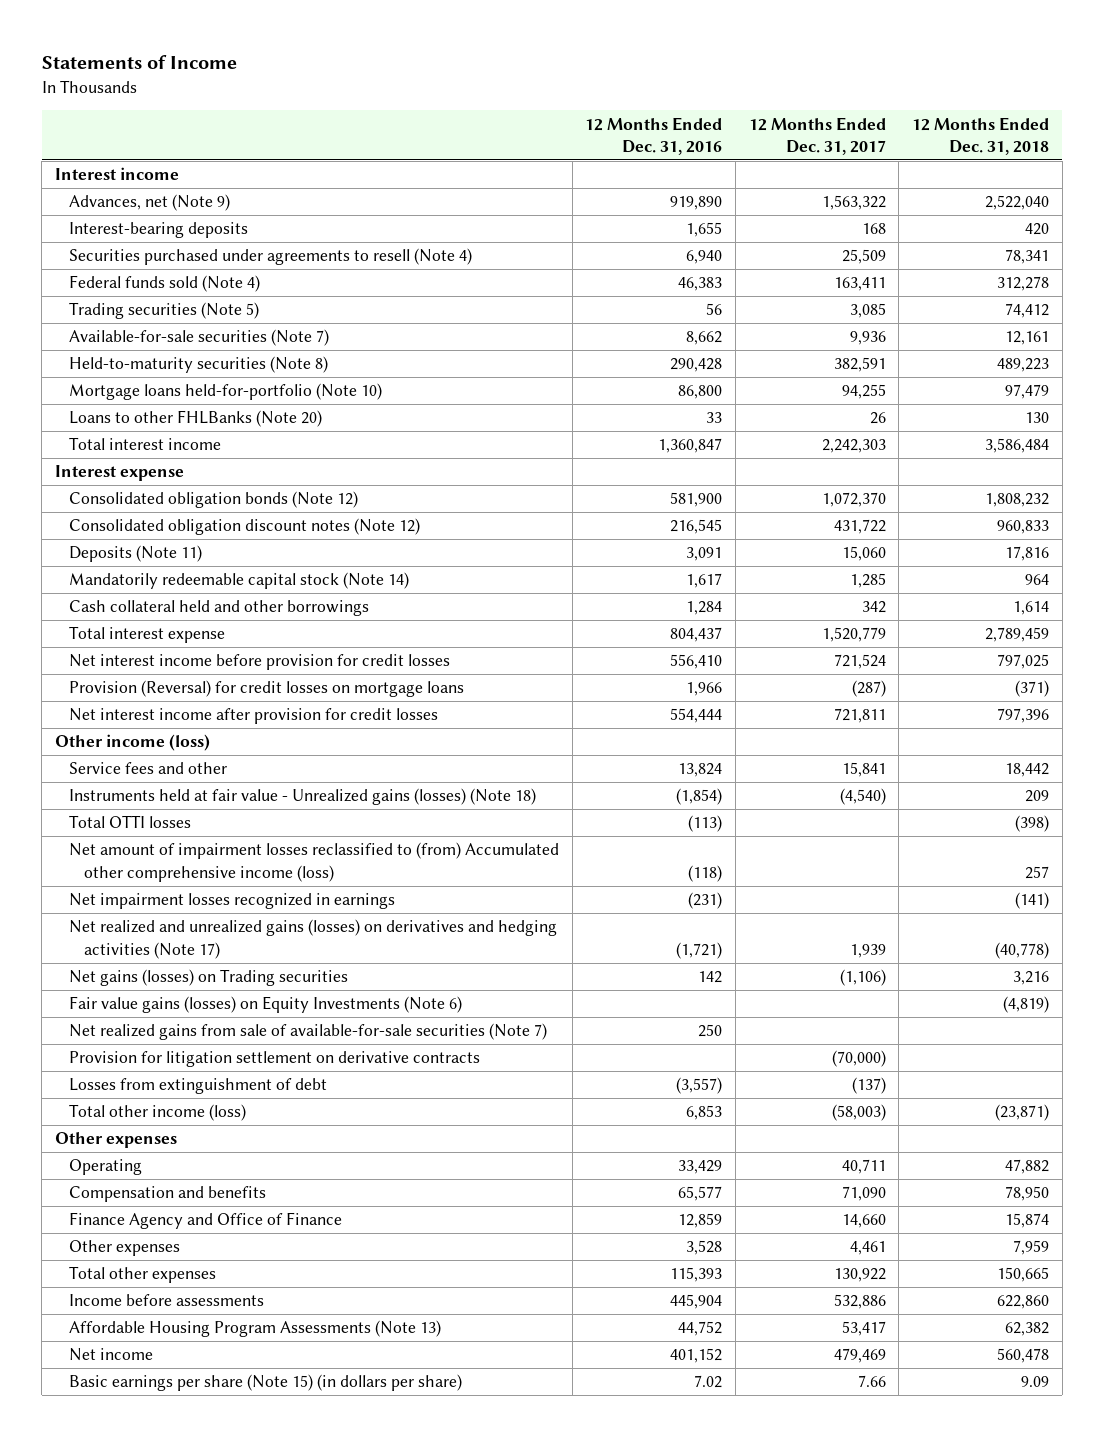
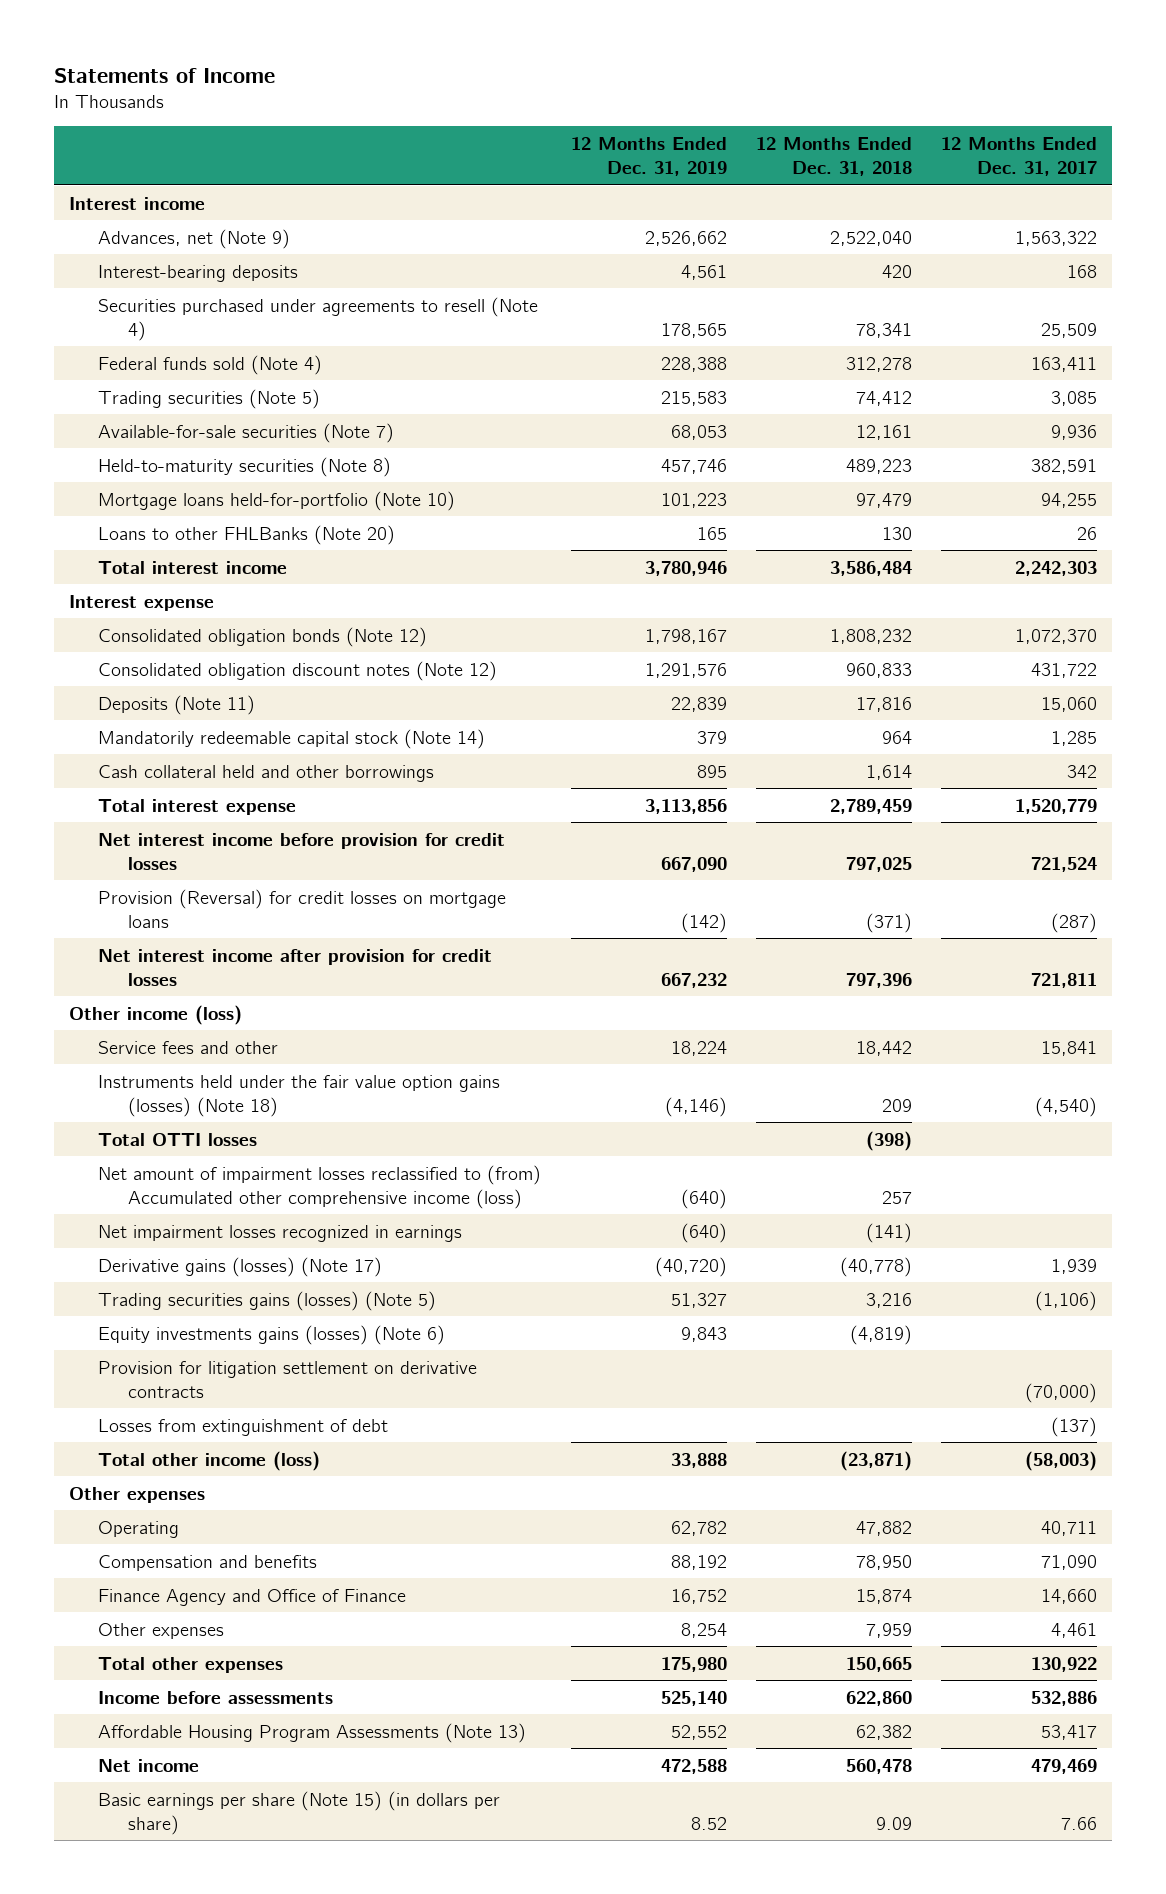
- | 12 Months Ended Dec. 31, 2016 | 12 Months Ended Dec. 31, 2017 | 12 Months Ended Dec. 31, 2018
+ | 12 Months Ended Dec. 31, 2019 | 12 Months Ended Dec. 31, 2018 | 12 Months Ended Dec. 31, 2017
- Instruments held at fair value - Unrealized gains (losses) (Note 18) | (1,854) | (4,540) | 209
+ Instruments held under the fair value option gains (losses) (Note 18) | (4,146) | 209 | (4,540)
- Net realized and unrealized gains (losses) on derivatives and hedging activities (Note 17) | (1,721) | 1,939 | (40,778)
- Net gains (losses) on Trading securities | 142 | (1,106) | 3,216
- Fair value gains (losses) on Equity Investments (Note 6) | | | (4,819)
- Net realized gains from sale of available-for-sale securities (Note 7) | 250 | |
+ Derivative gains (losses) (Note 17) | (40,720) | (40,778) | 1,939
+ Trading securities gains (losses) (Note 5) | 51,327 | 3,216 | (1,106)
+ Equity investments gains (losses) (Note 6) | 9,843 | (4,819) |

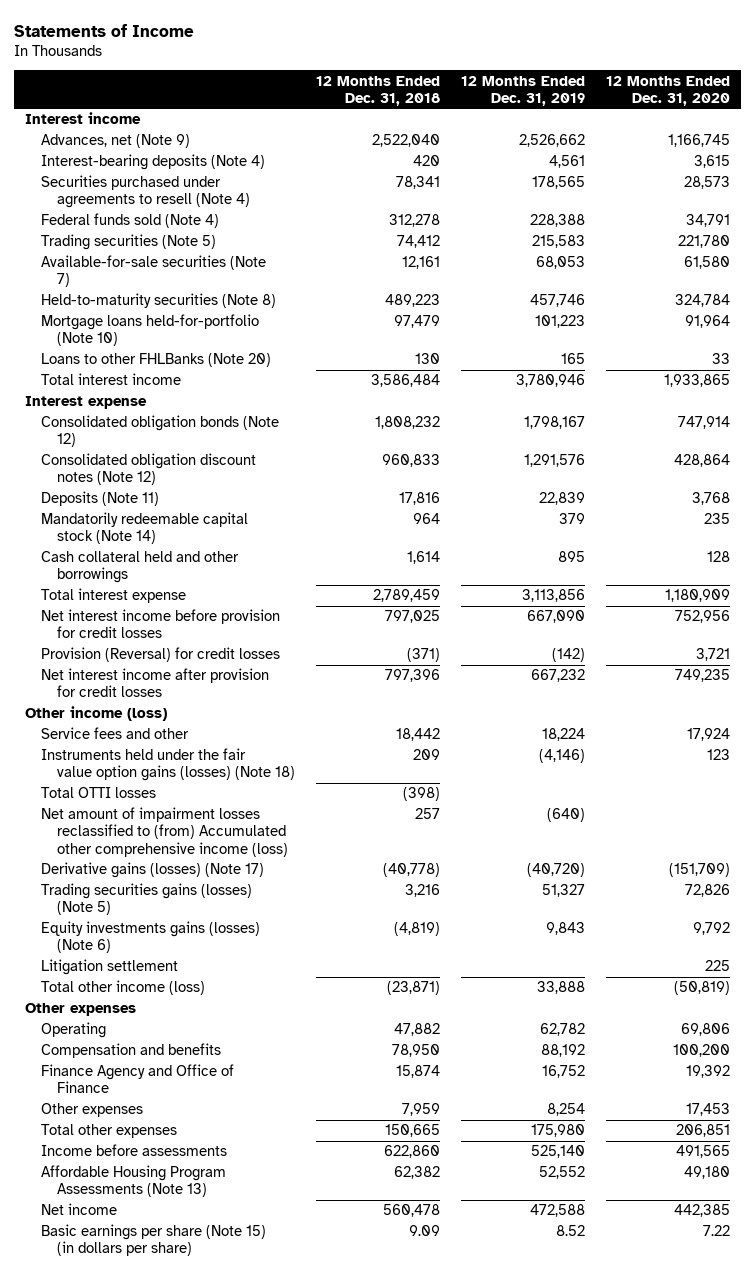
- | 12 Months Ended Dec. 31, 2019 | 12 Months Ended Dec. 31, 2018 | 12 Months Ended Dec. 31, 2017
+ | 12 Months Ended Dec. 31, 2018 | 12 Months Ended Dec. 31, 2019 | 12 Months Ended Dec. 31, 2020
- Interest-bearing deposits | 4,561 | 420 | 168
+ Interest-bearing deposits (Note 4) | 420 | 4,561 | 3,615
- Provision (Reversal) for credit losses on mortgage loans | (142) | (371) | (287)
+ Provision (Reversal) for credit losses | (371) | (142) | 3,721
- Net impairment losses recognized in earnings | (640) | (141) |
- Provision for litigation settlement on derivative contracts | | | (70,000)
- Losses from extinguishment of debt | | | (137)
+ Litigation settlement | | | 225

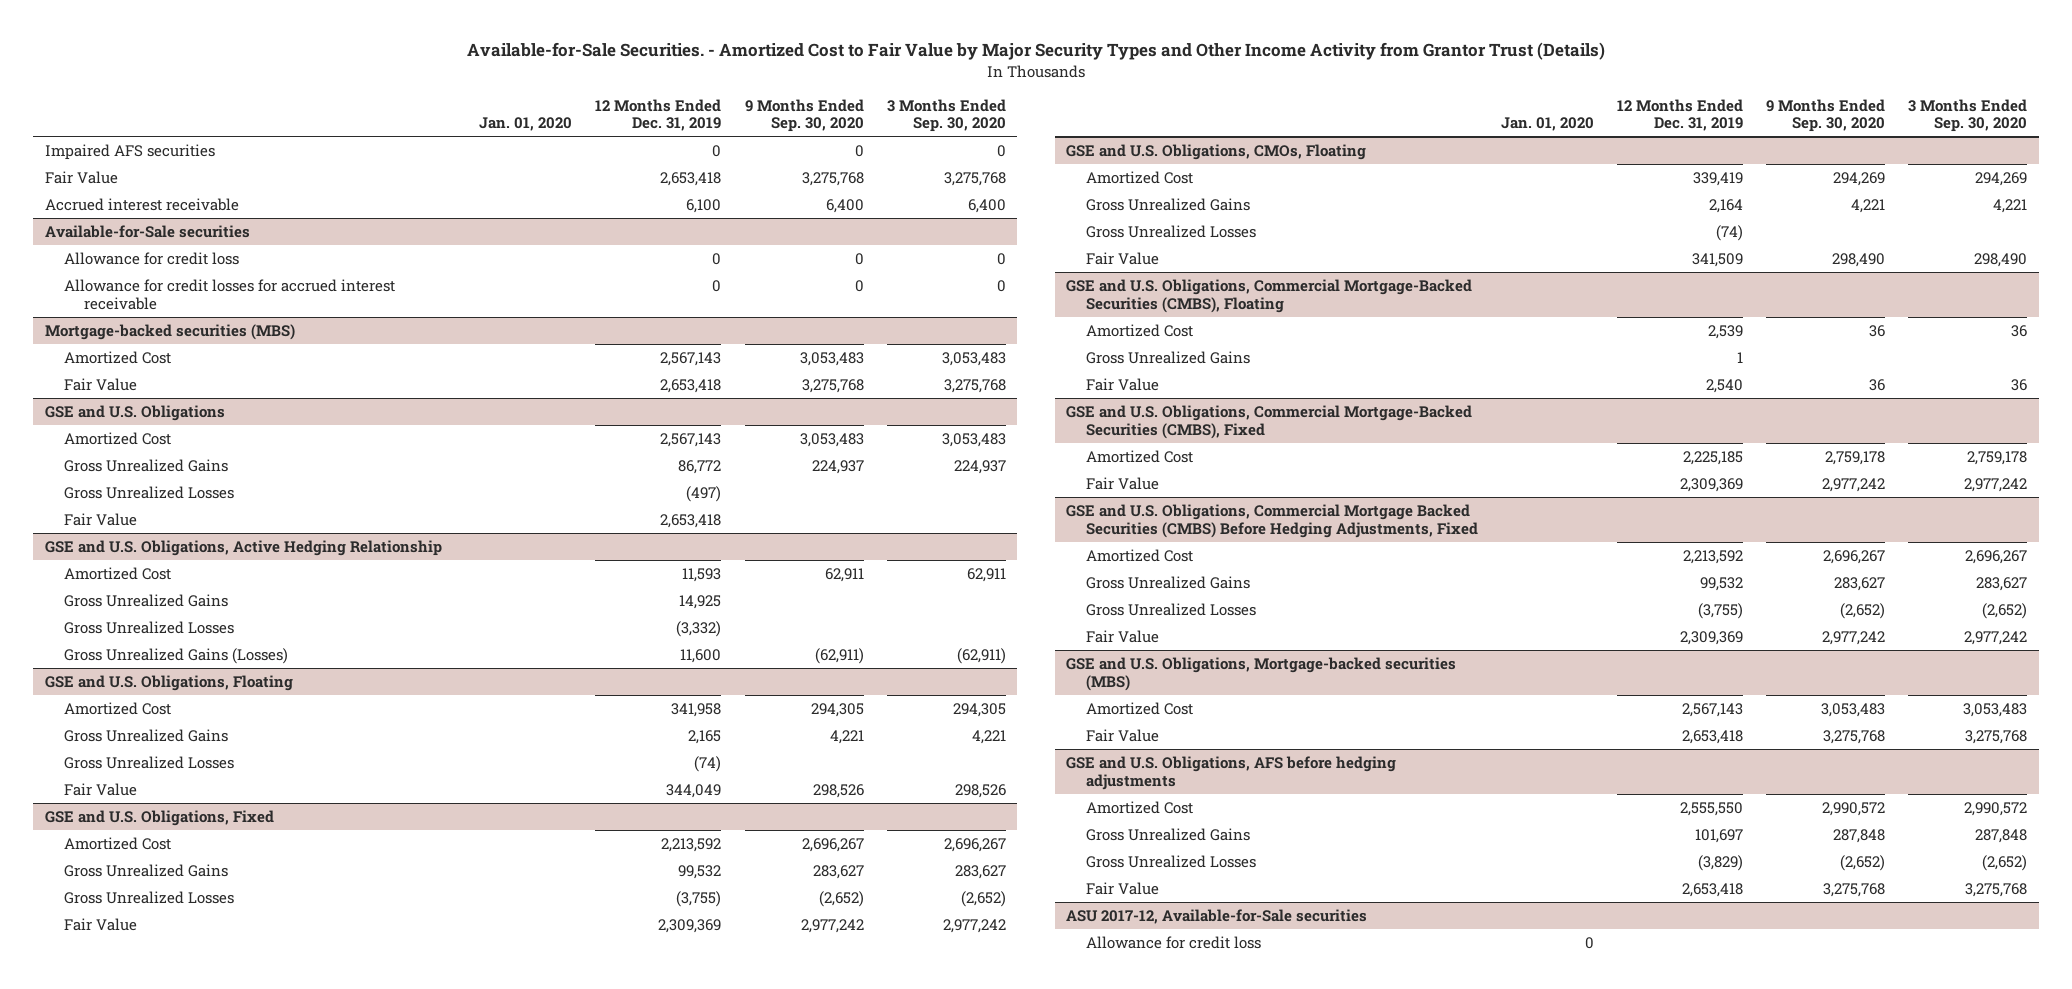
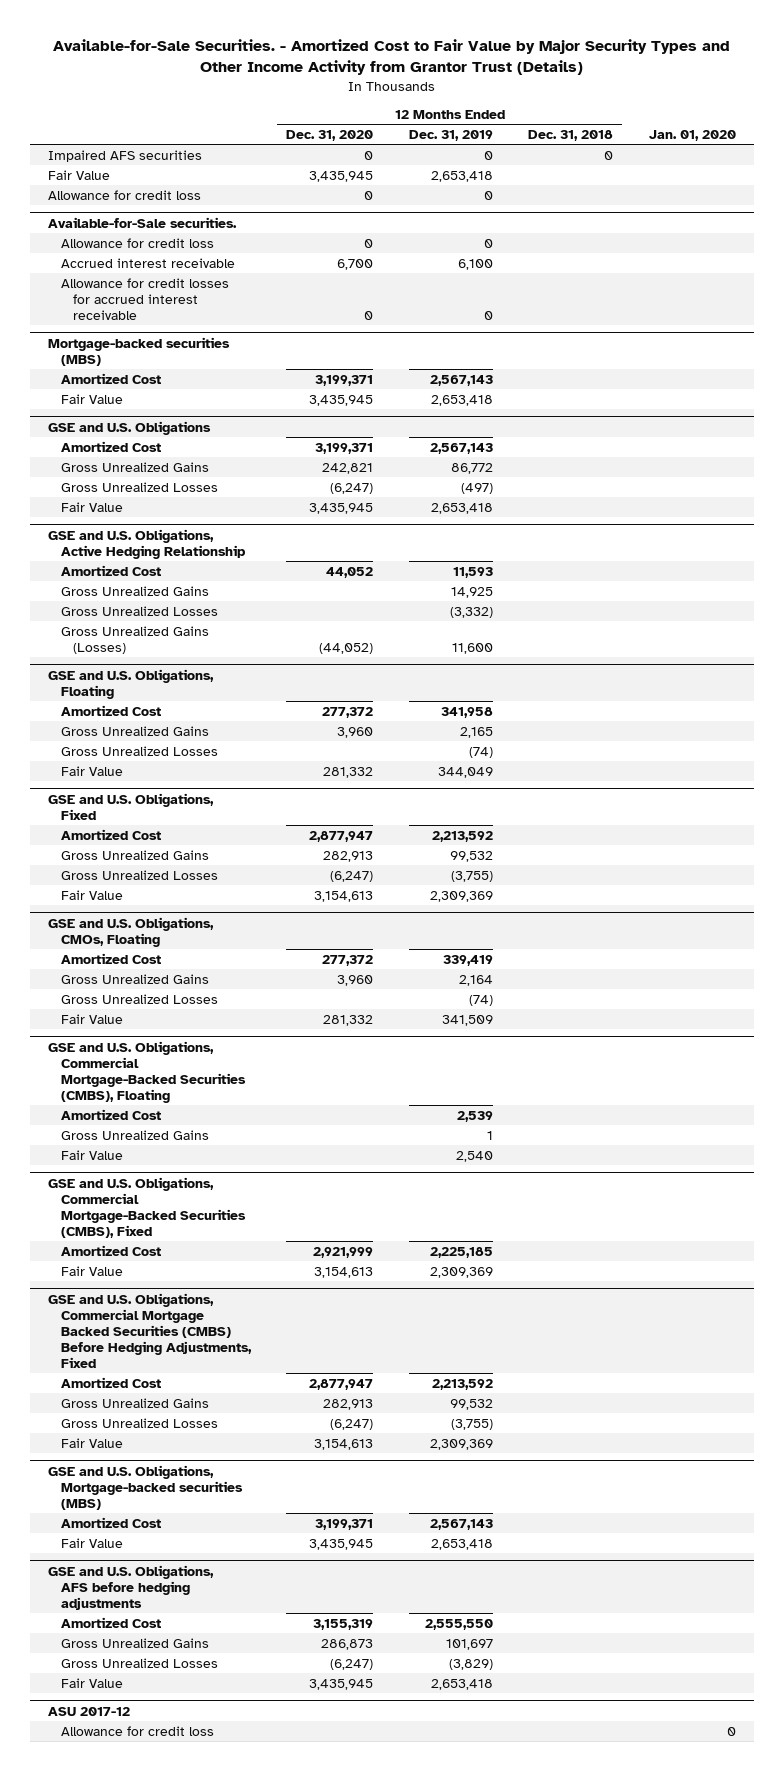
- | Jan. 01, 2020 | 12 Months Ended Dec. 31, 2019 | 9 Months Ended Sep. 30, 2020 | 3 Months Ended Sep. 30, 2020
+ | 12 Months Ended Dec. 31, 2020 | 12 Months Ended Dec. 31, 2019 | 12 Months Ended Dec. 31, 2018 | Jan. 01, 2020
- Accrued interest receivable | | 6,100 | 6,400 | 6,400
- Available-for-Sale securities
+ Available-for-Sale securities.
+ Allowance for credit loss | 0 | 0 | |
+ Accrued interest receivable | 6,700 | 6,100 | |
- ASU 2017-12, Available-for-Sale securities
+ ASU 2017-12

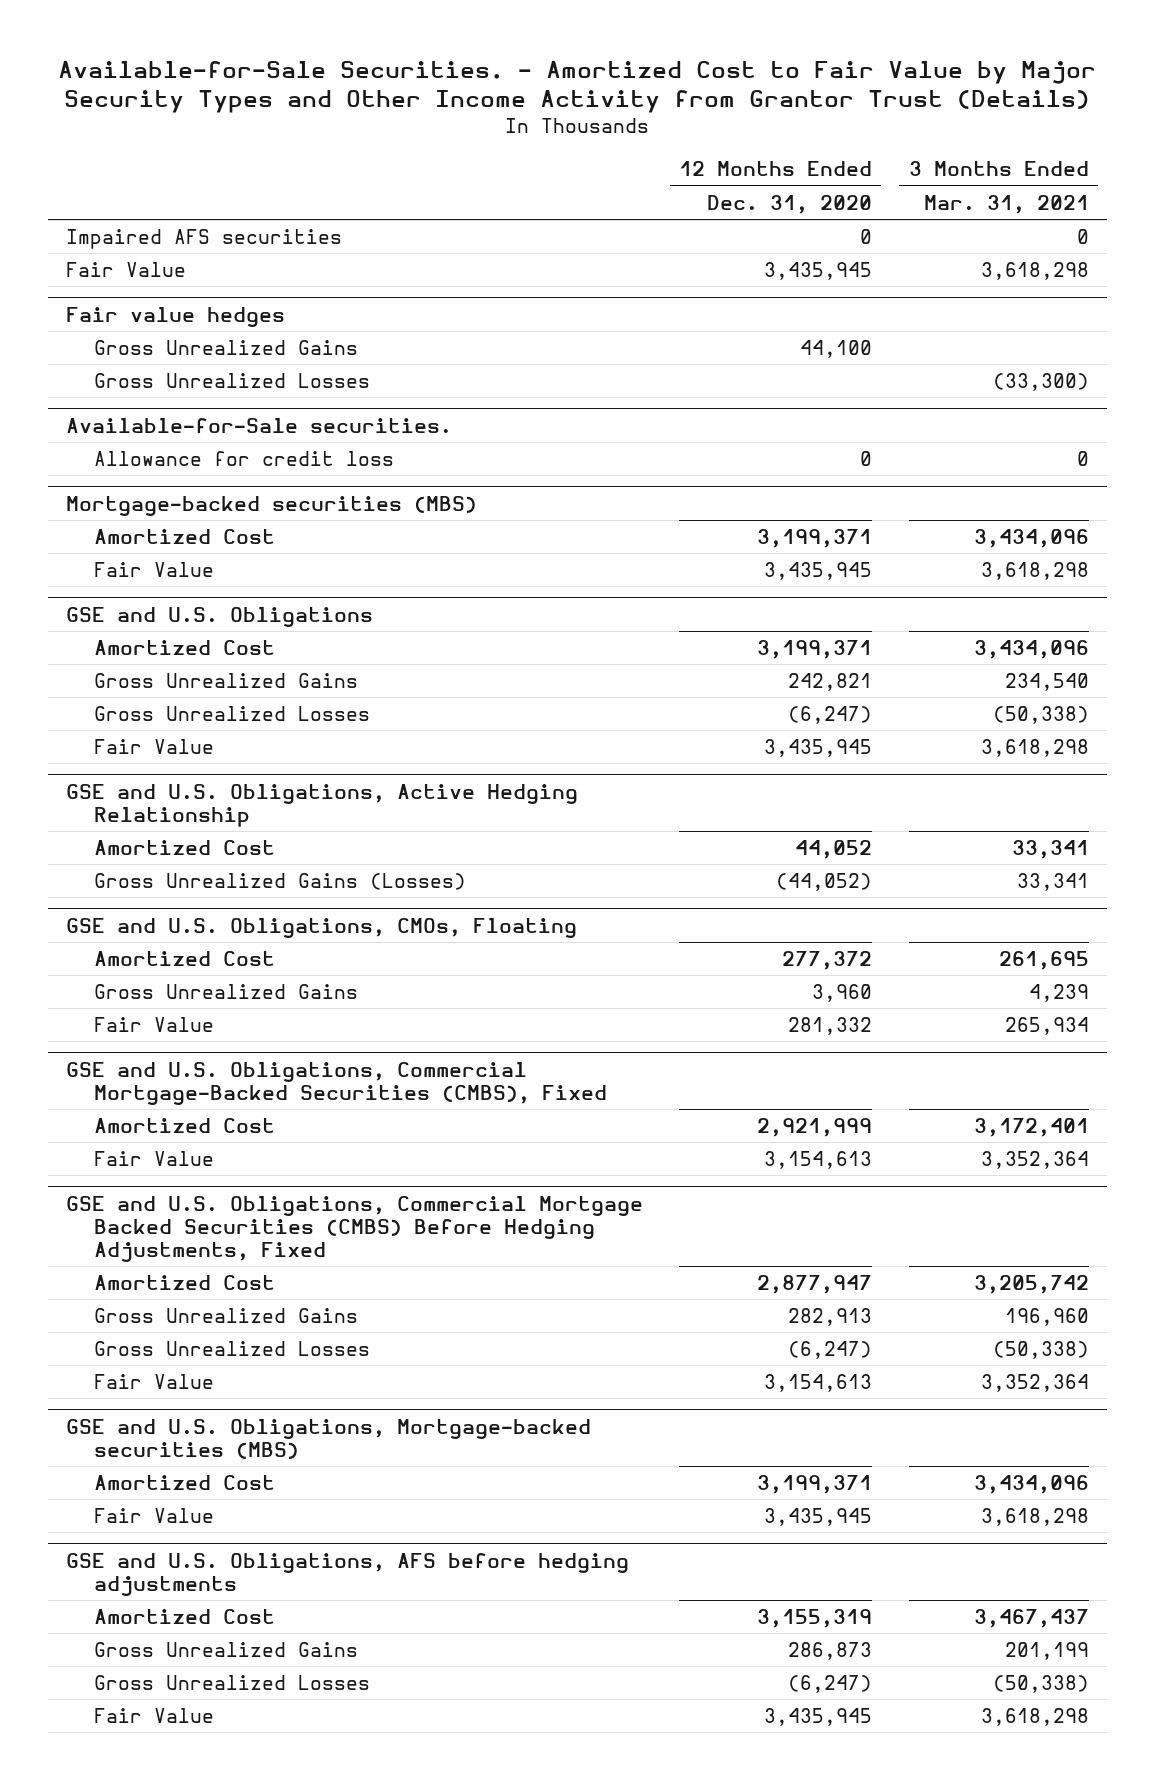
- | 12 Months Ended Dec. 31, 2020 | 12 Months Ended Dec. 31, 2019 | 12 Months Ended Dec. 31, 2018 | Jan. 01, 2020
+ | 12 Months Ended Dec. 31, 2020 | 3 Months Ended Mar. 31, 2021
- Allowance for credit loss | 0 | 0 | |
+ Fair value hedges
+ Gross Unrealized Gains | 44,100 |
+ Gross Unrealized Losses | | (33,300)
@ Available-for-Sale securities.
- Accrued interest receivable | 6,700 | 6,100 | |
- Allowance for credit losses for accrued interest receivable | 0 | 0 | |
@ GSE and U.S. Obligations, Active Hedging Relationship
- Gross Unrealized Gains | | 14,925 | |
- Gross Unrealized Losses | | (3,332) | |
- GSE and U.S. Obligations, Floating
- Amortized Cost | 277,372 | 341,958 | |
- Gross Unrealized Gains | 3,960 | 2,165 | |
- Gross Unrealized Losses | | (74) | |
- Fair Value | 281,332 | 344,049 | |
- GSE and U.S. Obligations, Fixed
- Amortized Cost | 2,877,947 | 2,213,592 | |
- Gross Unrealized Gains | 282,913 | 99,532 | |
- Gross Unrealized Losses | (6,247) | (3,755) | |
- Fair Value | 3,154,613 | 2,309,369 | |
@ GSE and U.S. Obligations, CMOs, Floating
- Gross Unrealized Losses | | (74) | |
- GSE and U.S. Obligations, Commercial Mortgage-Backed Securities (CMBS), Floating
- Amortized Cost | | 2,539 | |
- Gross Unrealized Gains | | 1 | |
- Fair Value | | 2,540 | |
- ASU 2017-12
- Allowance for credit loss | | | | 0

